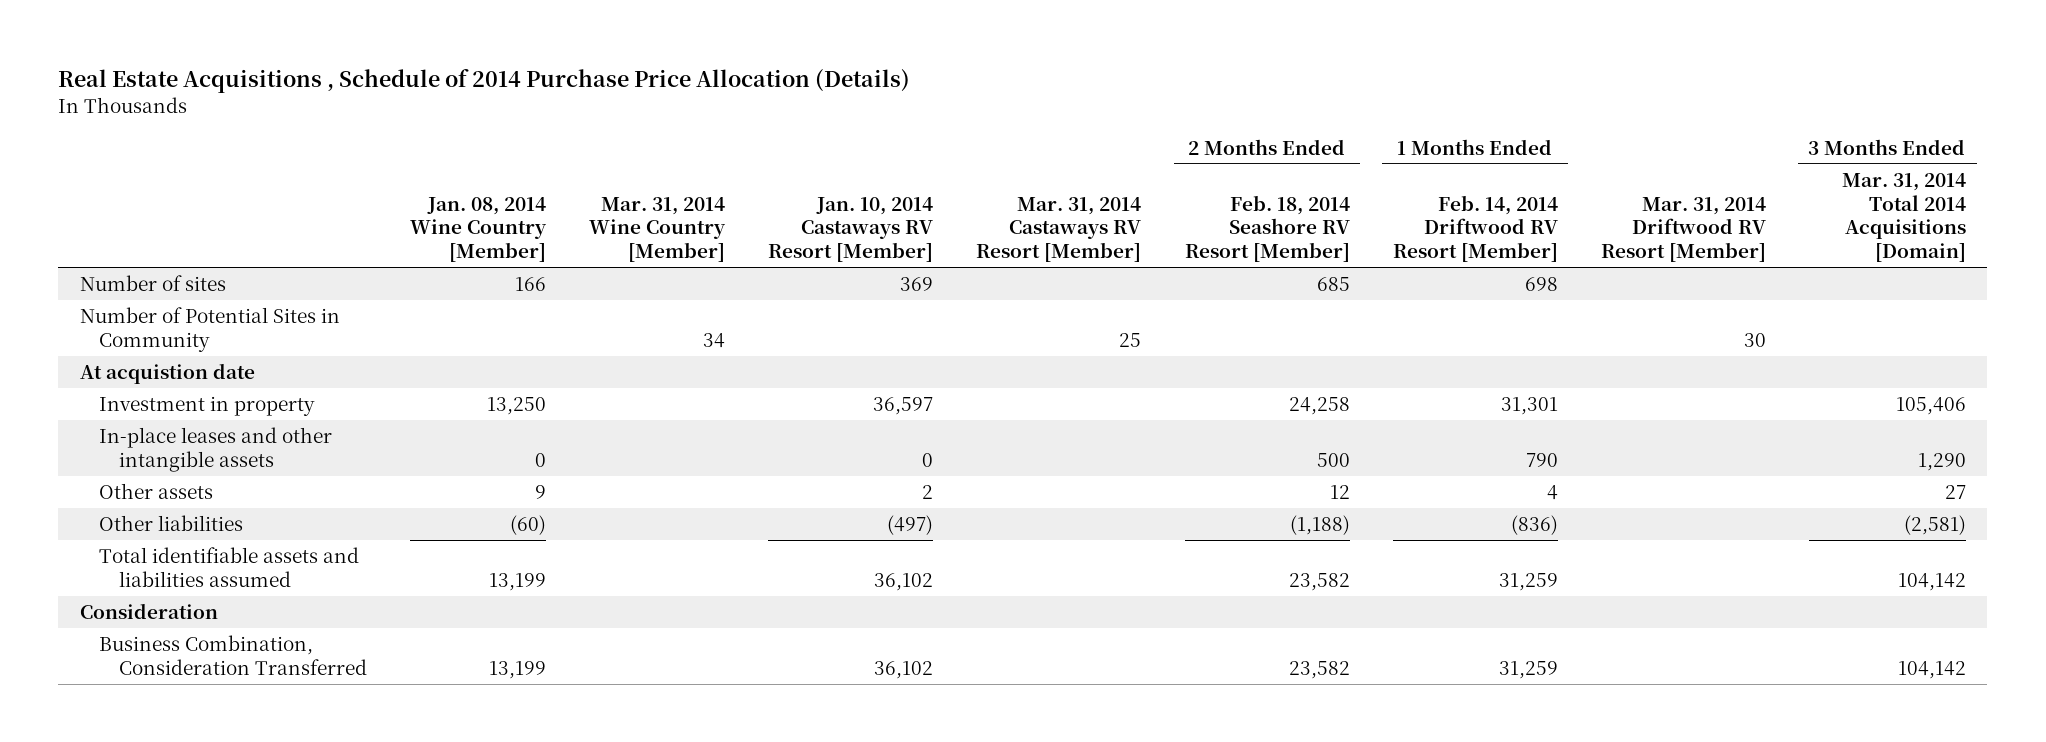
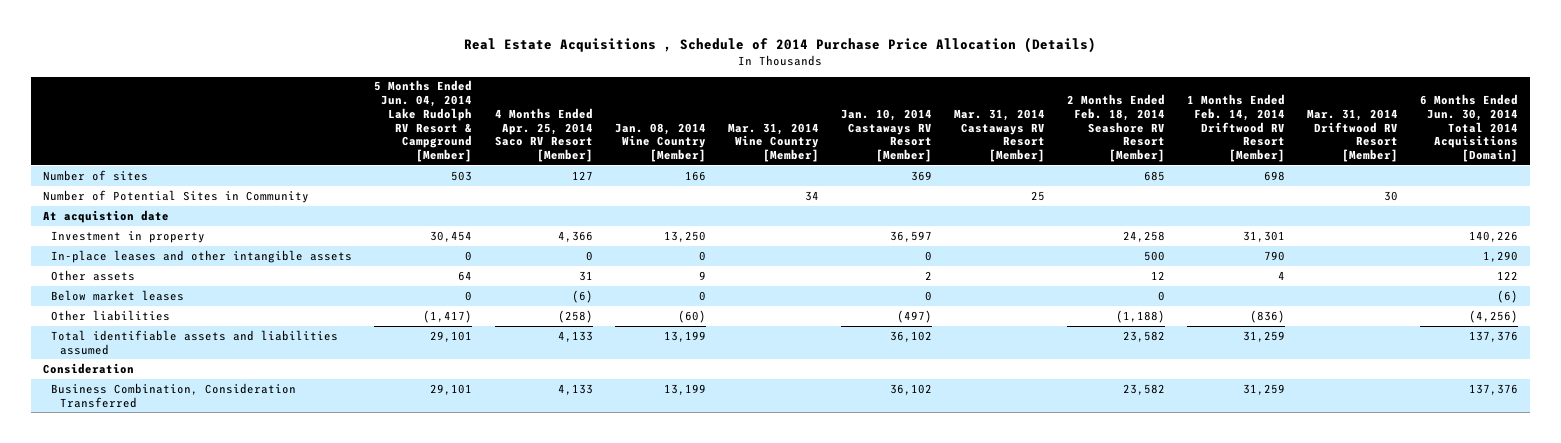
- | Jan. 08, 2014 Wine Country [Member] | Mar. 31, 2014 Wine Country [Member] | Jan. 10, 2014 Castaways RV Resort [Member] | Mar. 31, 2014 Castaways RV Resort [Member] | 2 Months Ended Feb. 18, 2014 Seashore RV Resort [Member] | 1 Months Ended Feb. 14, 2014 Driftwood RV Resort [Member] | Mar. 31, 2014 Driftwood RV Resort [Member] | 3 Months Ended Mar. 31, 2014 Total 2014 Acquisitions [Domain]
+ | 5 Months Ended Jun. 04, 2014 Lake Rudolph RV Resort & Campground [Member] | 4 Months Ended Apr. 25, 2014 Saco RV Resort [Member] | Jan. 08, 2014 Wine Country [Member] | Mar. 31, 2014 Wine Country [Member] | Jan. 10, 2014 Castaways RV Resort [Member] | Mar. 31, 2014 Castaways RV Resort [Member] | 2 Months Ended Feb. 18, 2014 Seashore RV Resort [Member] | 1 Months Ended Feb. 14, 2014 Driftwood RV Resort [Member] | Mar. 31, 2014 Driftwood RV Resort [Member] | 6 Months Ended Jun. 30, 2014 Total 2014 Acquisitions [Domain]
+ Below market leases | 0 | (6) | 0 | | 0 | | 0 | | | (6)

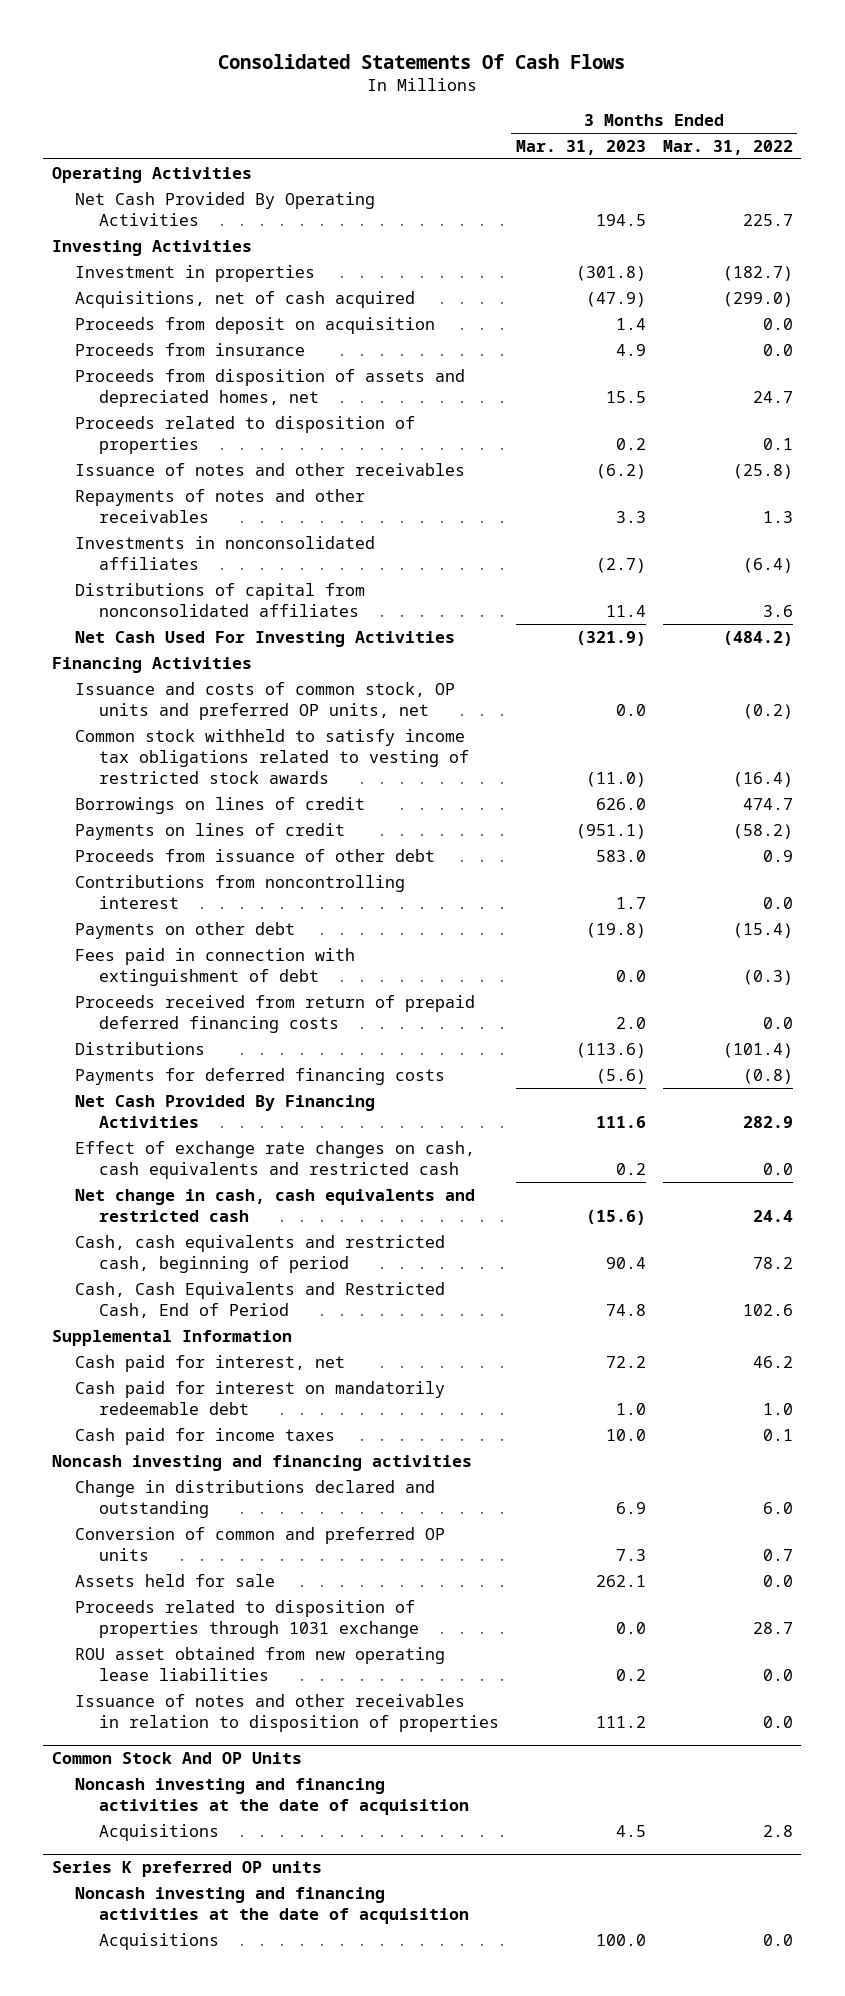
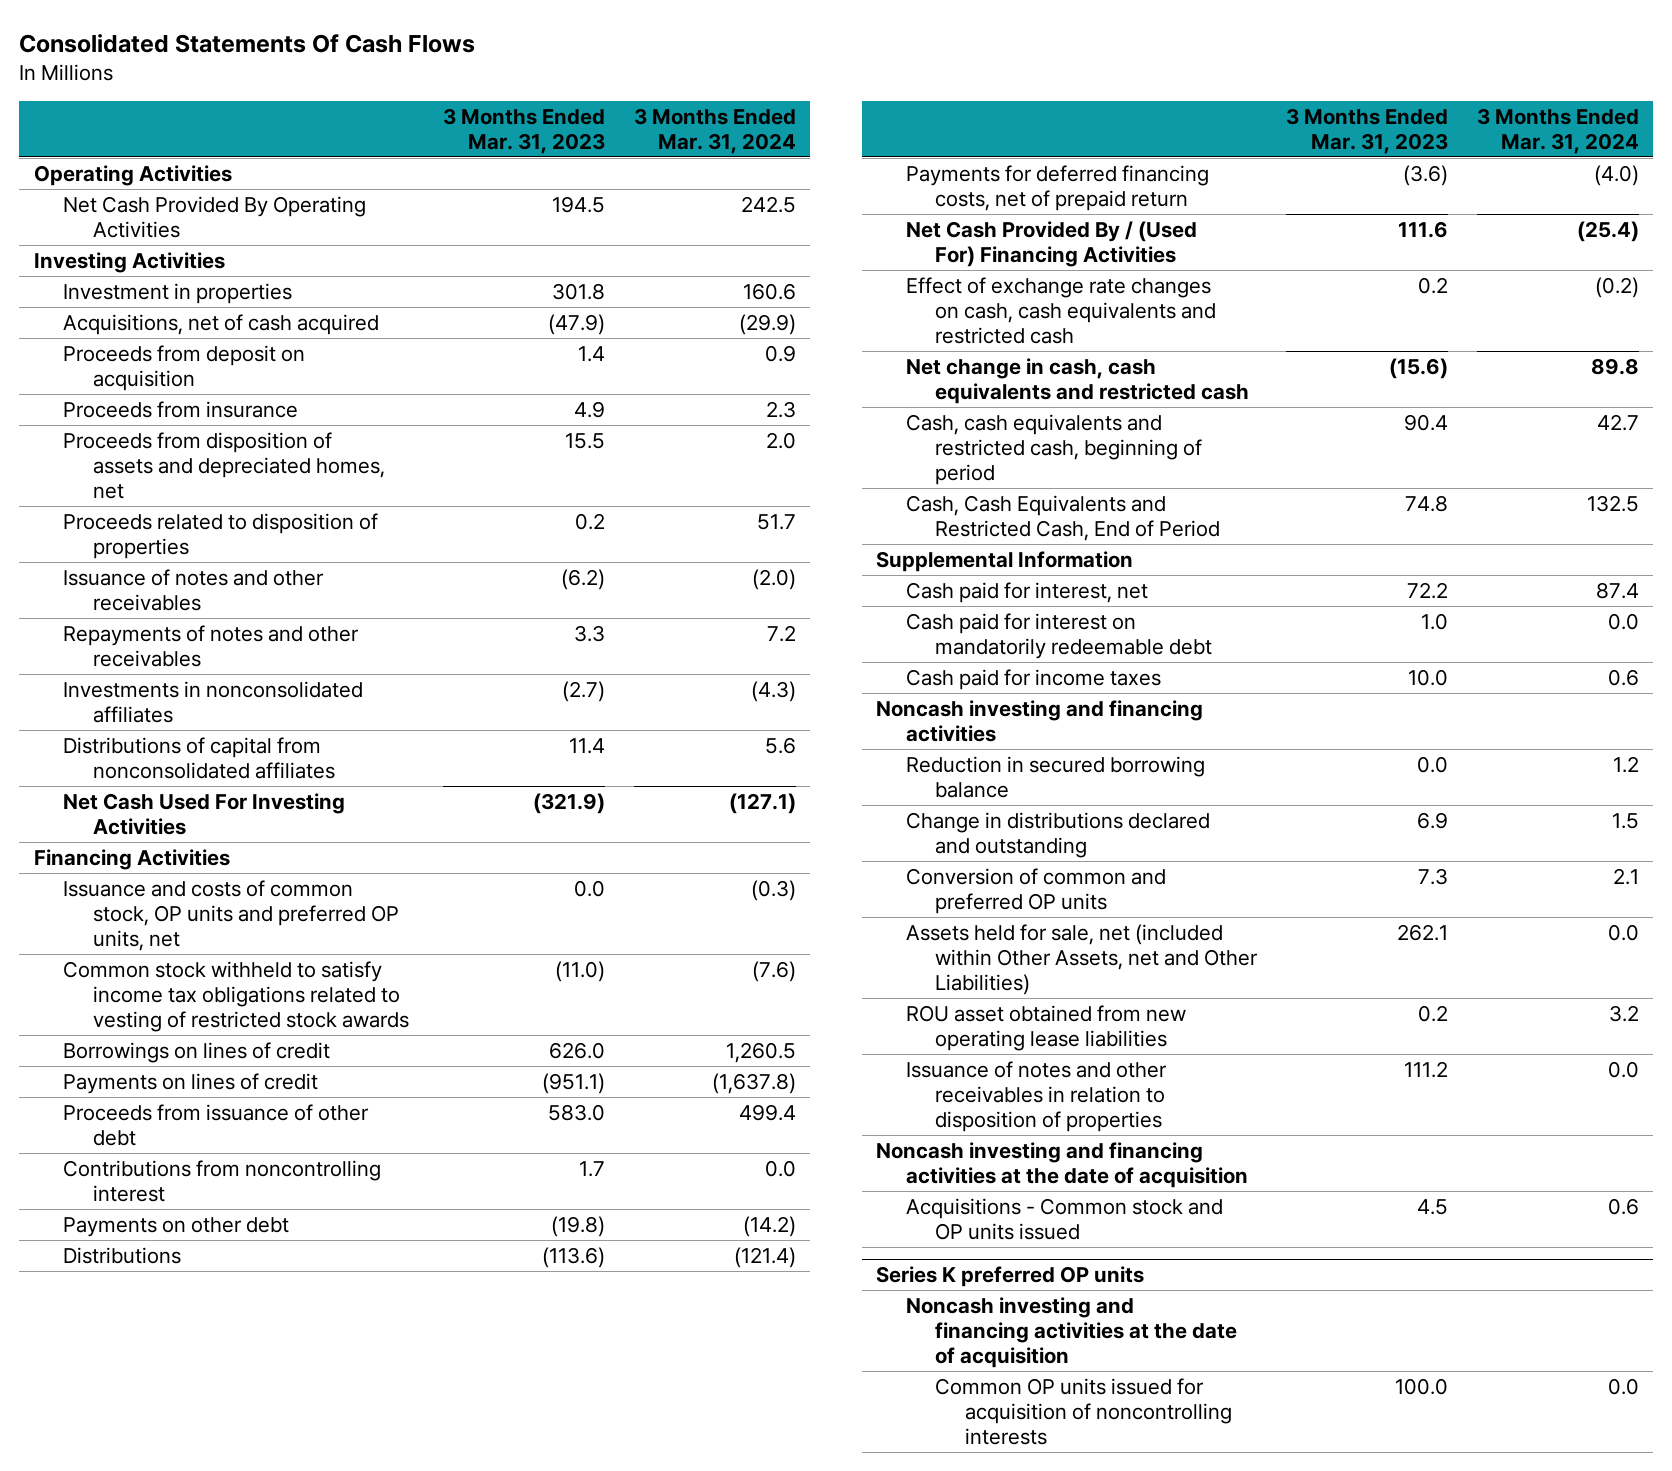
- | 3 Months Ended Mar. 31, 2023 | 3 Months Ended Mar. 31, 2022
+ | 3 Months Ended Mar. 31, 2023 | 3 Months Ended Mar. 31, 2024
- Investment in properties | (301.8) | (182.7)
+ Investment in properties | 301.8 | 160.6
- Fees paid in connection with extinguishment of debt | 0.0 | (0.3)
- Proceeds received from return of prepaid deferred financing costs | 2.0 | 0.0
- Payments for deferred financing costs | (5.6) | (0.8)
- Net Cash Provided By Financing Activities | 111.6 | 282.9
+ Payments for deferred financing costs, net of prepaid return | (3.6) | (4.0)
+ Net Cash Provided By / (Used For) Financing Activities | 111.6 | (25.4)
+ Reduction in secured borrowing balance | 0.0 | 1.2
- Assets held for sale | 262.1 | 0.0
- Proceeds related to disposition of properties through 1031 exchange | 0.0 | 28.7
+ Assets held for sale, net (included within Other Assets, net and Other Liabilities) | 262.1 | 0.0
- Common Stock And OP Units
- Acquisitions | 4.5 | 2.8
+ Acquisitions - Common stock and OP units issued | 4.5 | 0.6
@ Series K preferred OP units
- Acquisitions | 100.0 | 0.0
+ Common OP units issued for acquisition of noncontrolling interests | 100.0 | 0.0

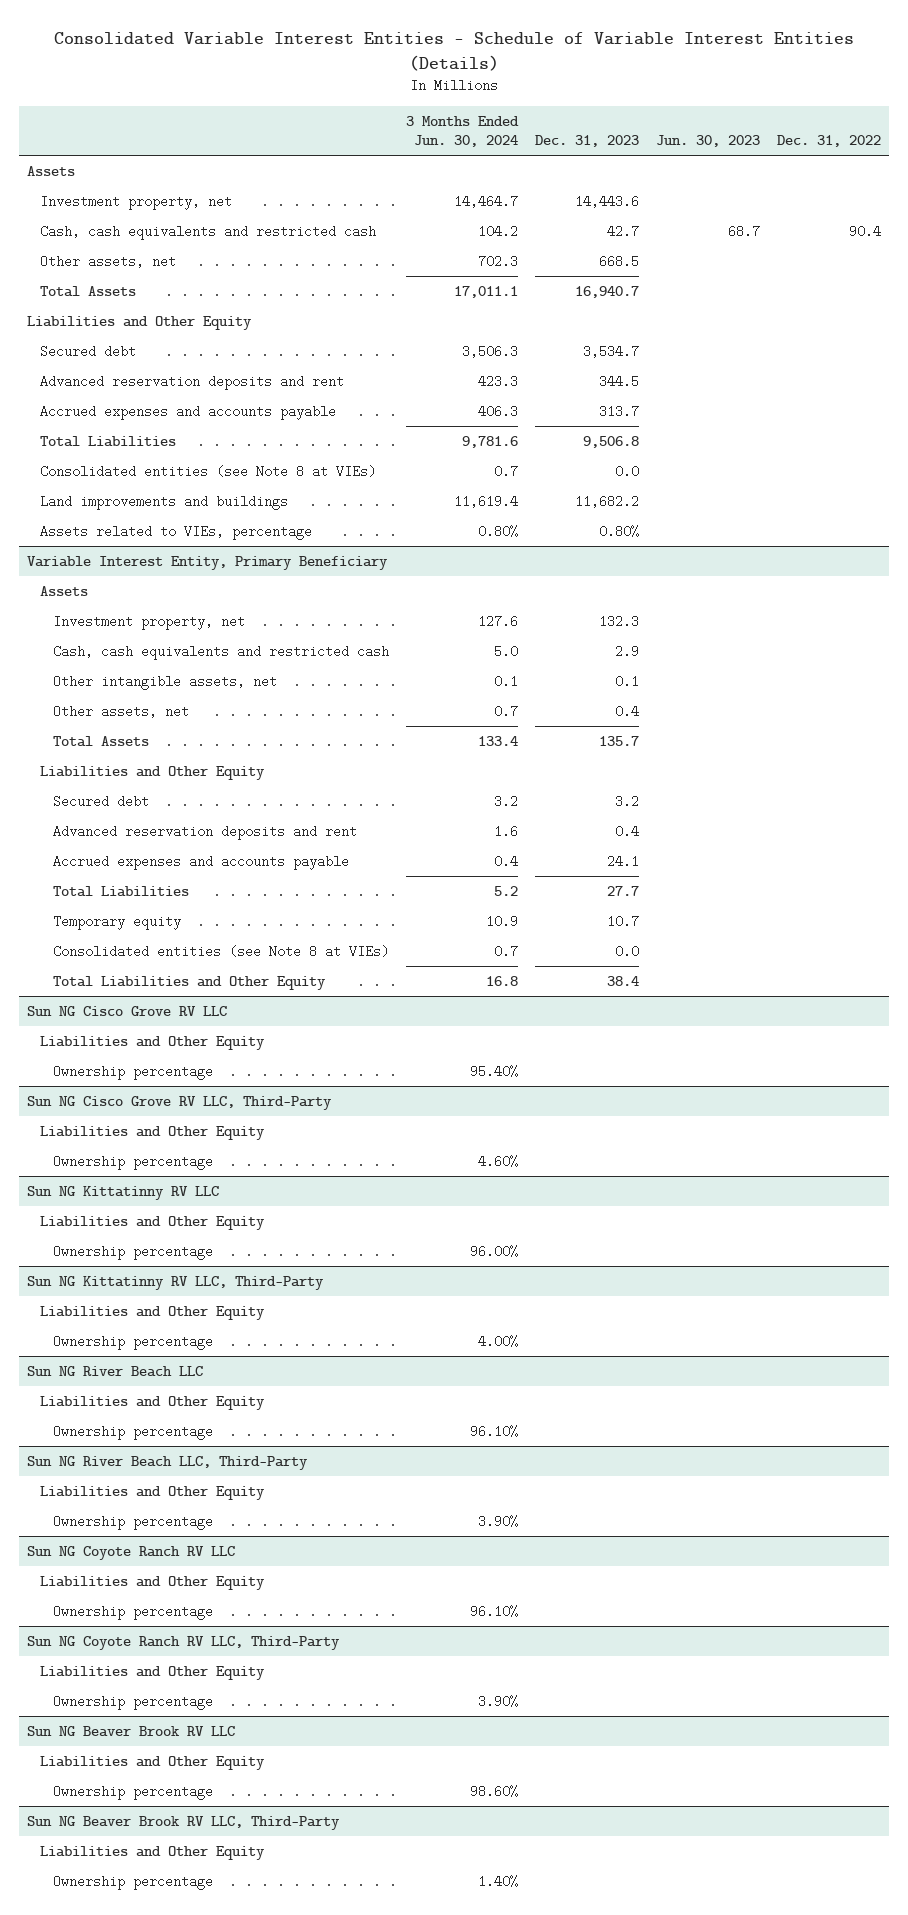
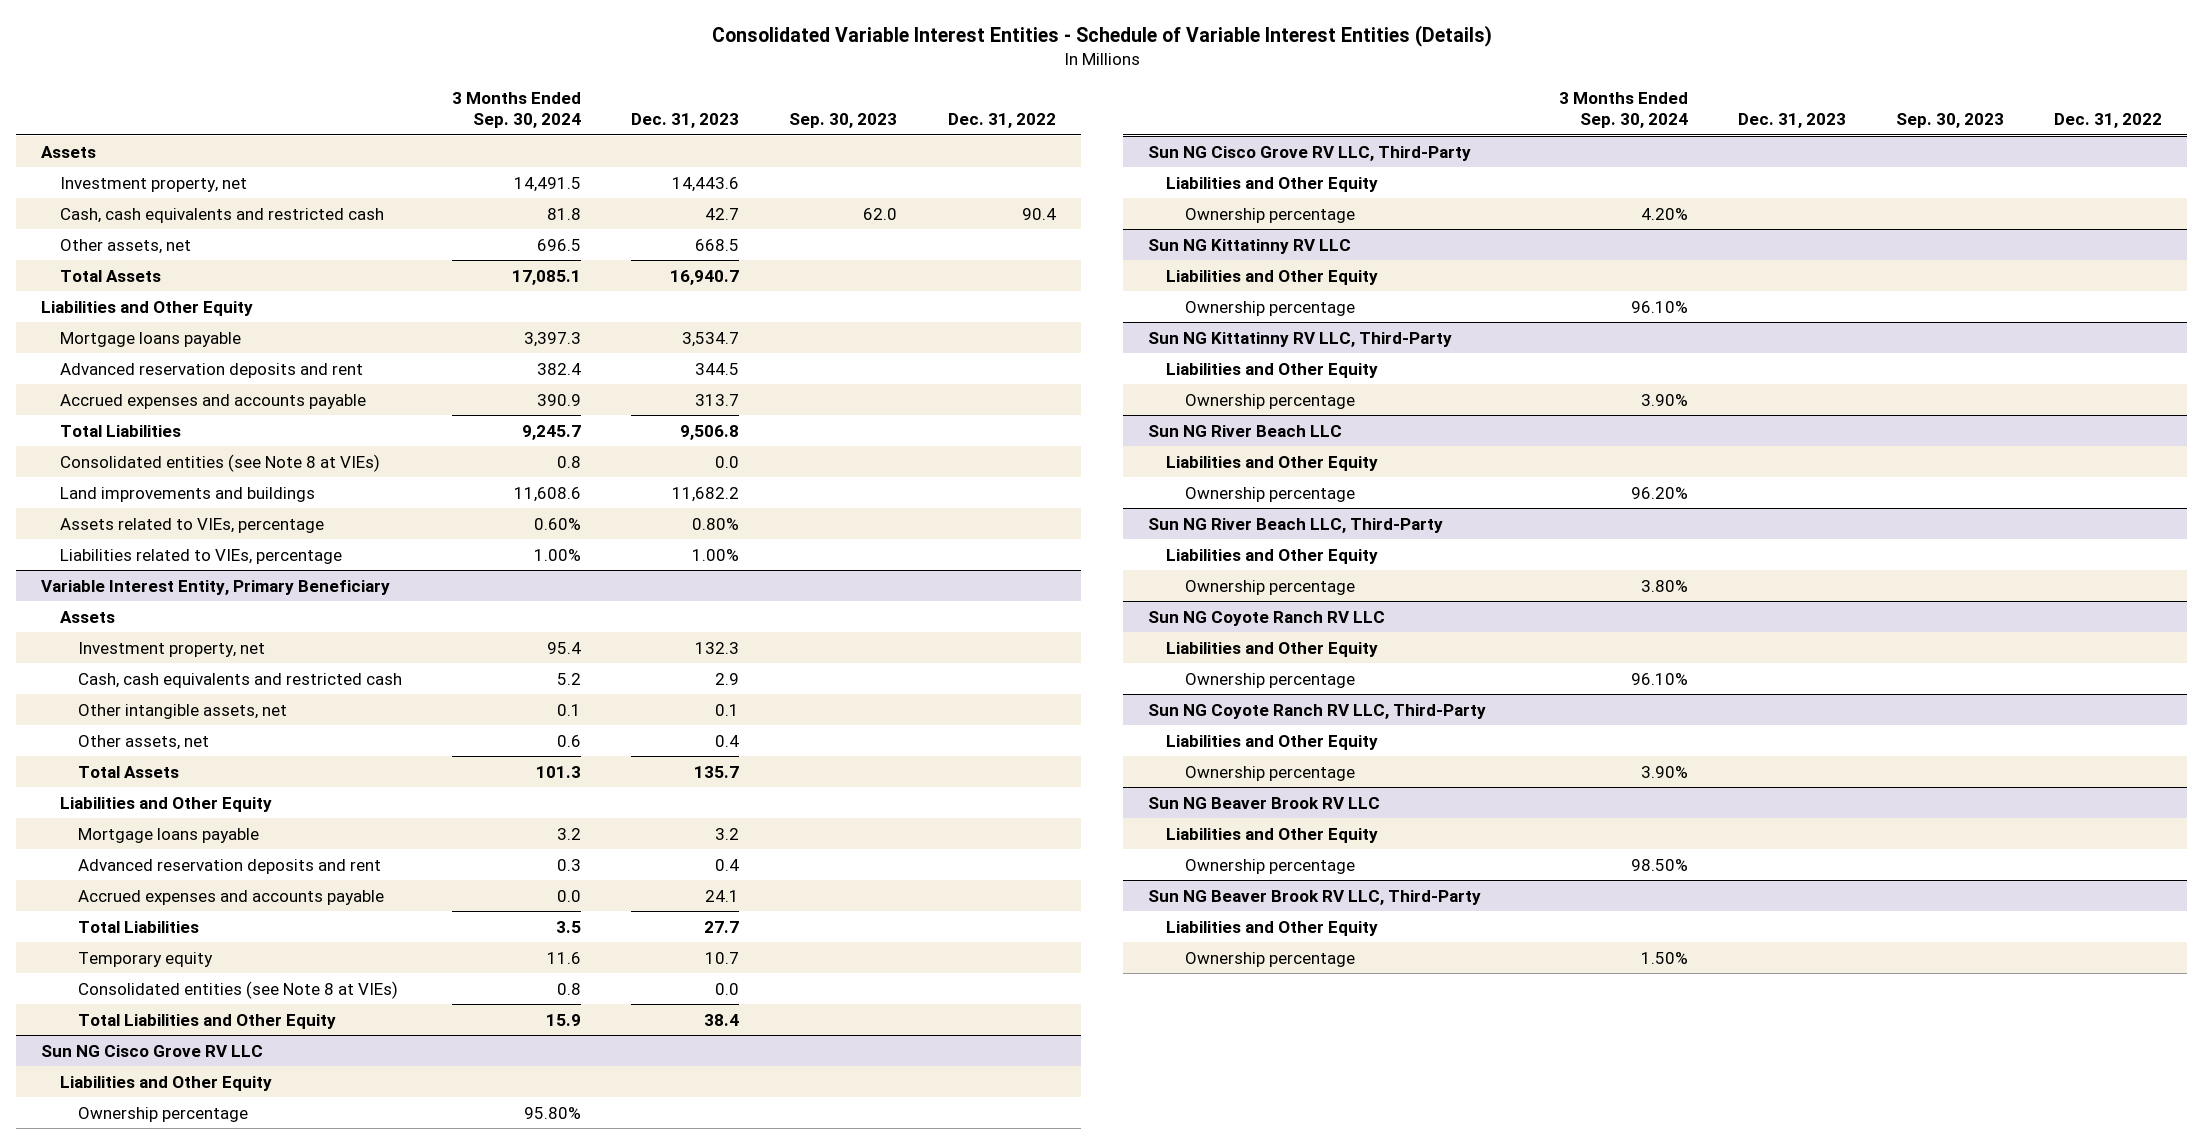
- | 3 Months Ended Jun. 30, 2024 | Dec. 31, 2023 | Jun. 30, 2023 | Dec. 31, 2022
+ | 3 Months Ended Sep. 30, 2024 | Dec. 31, 2023 | Sep. 30, 2023 | Dec. 31, 2022
- Secured debt | 3,506.3 | 3,534.7 | |
+ Mortgage loans payable | 3,397.3 | 3,534.7 | |
+ Liabilities related to VIEs, percentage | 1.00% | 1.00% | |
@ Variable Interest Entity, Primary Beneficiary
- Secured debt | 3.2 | 3.2 | |
+ Mortgage loans payable | 3.2 | 3.2 | |

